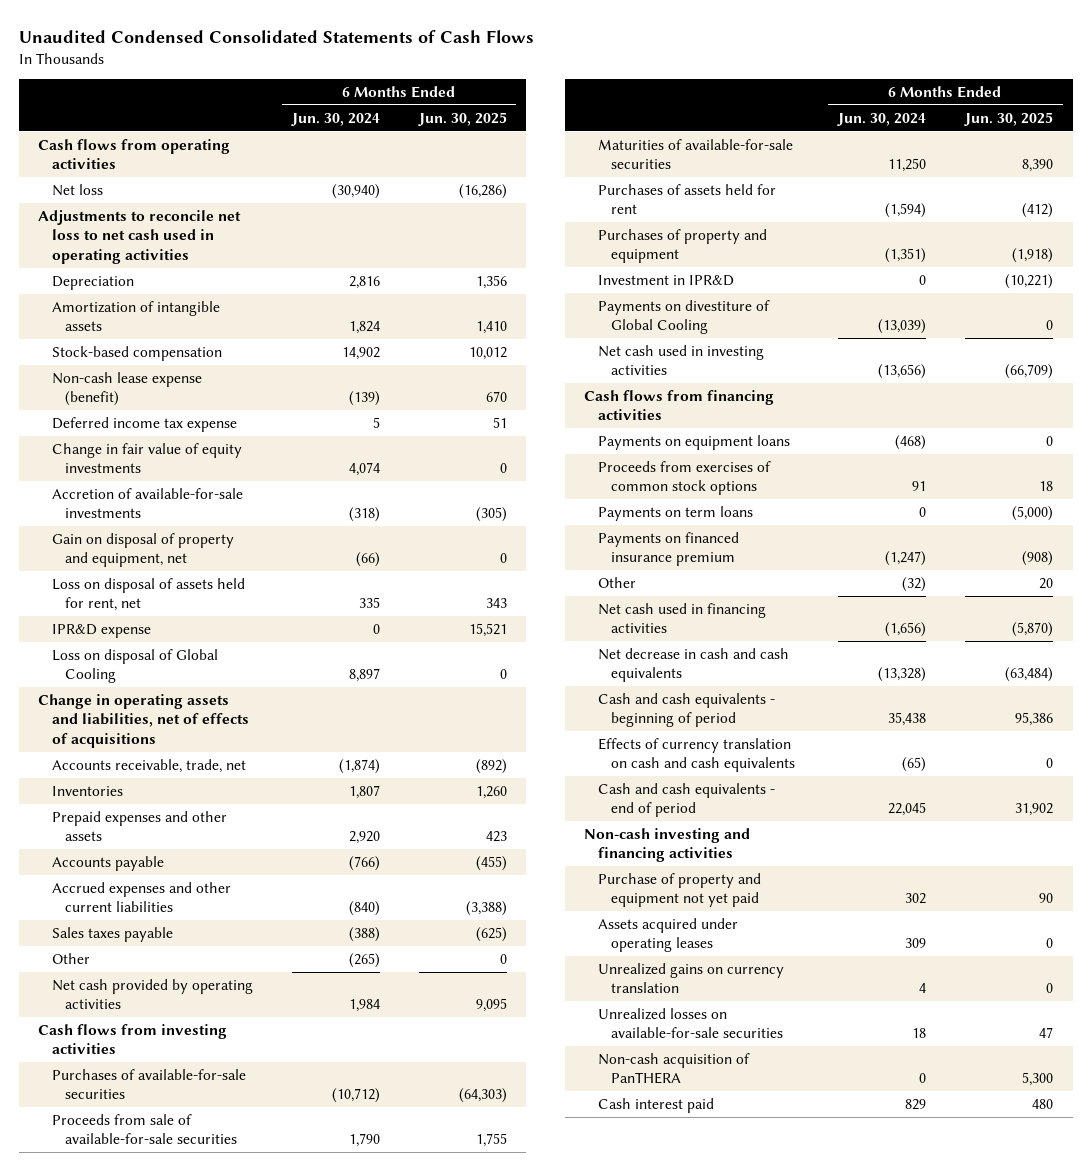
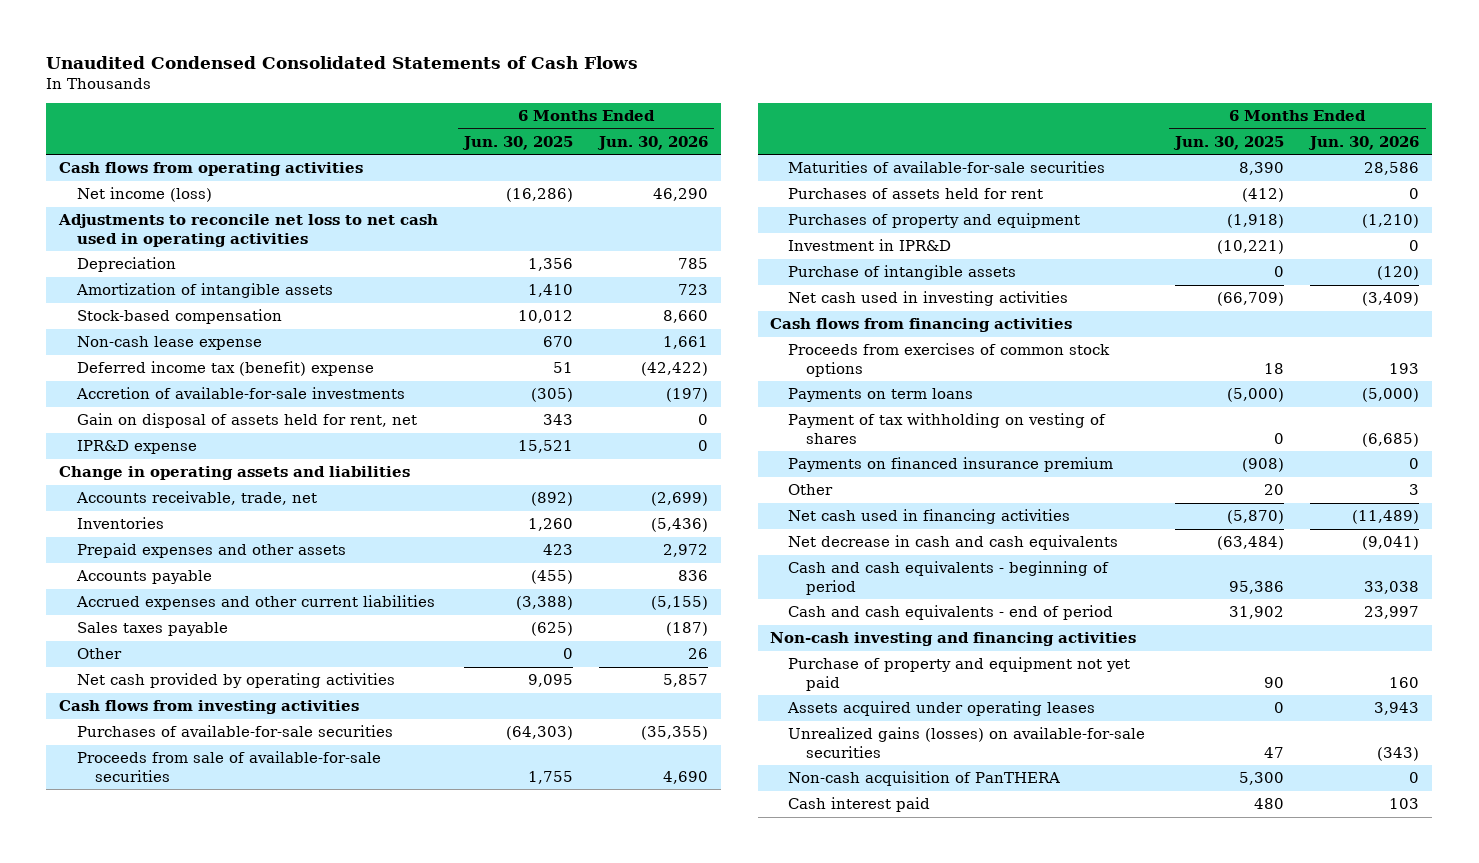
- | 6 Months Ended Jun. 30, 2024 | 6 Months Ended Jun. 30, 2025
+ | 6 Months Ended Jun. 30, 2025 | 6 Months Ended Jun. 30, 2026
- Net loss | (30,940) | (16,286)
+ Net income (loss) | (16,286) | 46,290
- Non-cash lease expense (benefit) | (139) | 670
- Deferred income tax expense | 5 | 51
- Change in fair value of equity investments | 4,074 | 0
+ Non-cash lease expense | 670 | 1,661
+ Deferred income tax (benefit) expense | 51 | (42,422)
- Gain on disposal of property and equipment, net | (66) | 0
- Loss on disposal of assets held for rent, net | 335 | 343
+ Gain on disposal of assets held for rent, net | 343 | 0
- Loss on disposal of Global Cooling | 8,897 | 0
- Change in operating assets and liabilities, net of effects of acquisitions
+ Change in operating assets and liabilities
- Payments on divestiture of Global Cooling | (13,039) | 0
+ Purchase of intangible assets | 0 | (120)
- Payments on equipment loans | (468) | 0
+ Payment of tax withholding on vesting of shares | 0 | (6,685)
- Effects of currency translation on cash and cash equivalents | (65) | 0
- Unrealized gains on currency translation | 4 | 0
- Unrealized losses on available-for-sale securities | 18 | 47
+ Unrealized gains (losses) on available-for-sale securities | 47 | (343)

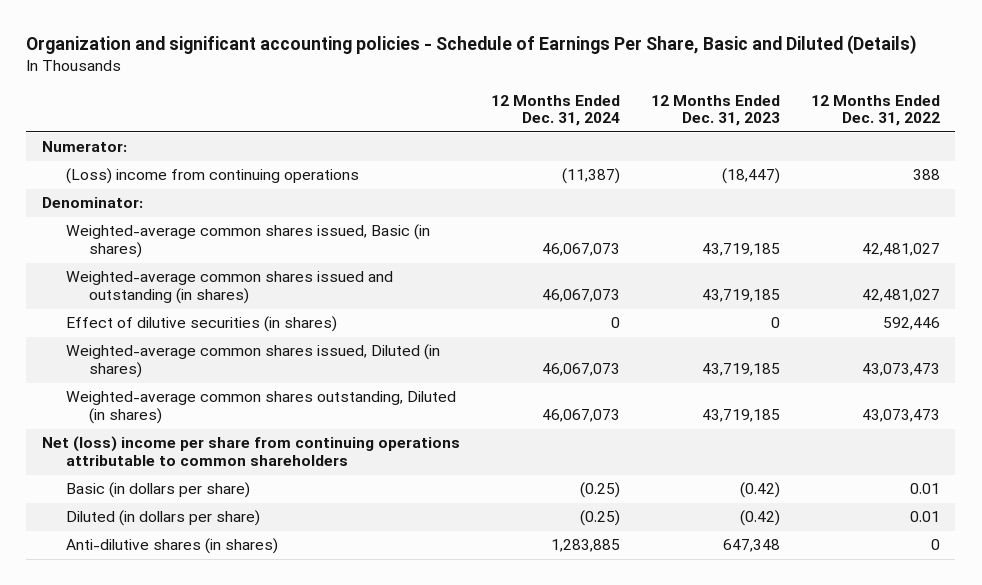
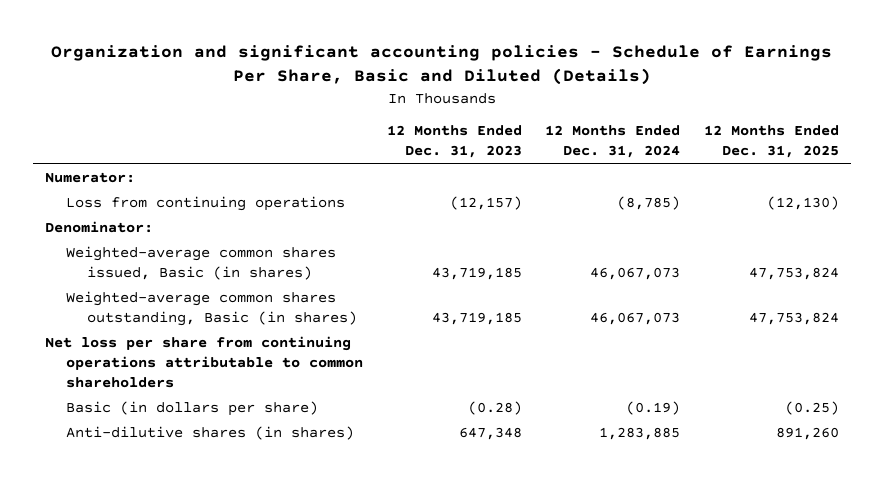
- | 12 Months Ended Dec. 31, 2024 | 12 Months Ended Dec. 31, 2023 | 12 Months Ended Dec. 31, 2022
+ | 12 Months Ended Dec. 31, 2023 | 12 Months Ended Dec. 31, 2024 | 12 Months Ended Dec. 31, 2025
- (Loss) income from continuing operations | (11,387) | (18,447) | 388
+ Loss from continuing operations | (12,157) | (8,785) | (12,130)
- Weighted-average common shares issued and outstanding (in shares) | 46,067,073 | 43,719,185 | 42,481,027
- Effect of dilutive securities (in shares) | 0 | 0 | 592,446
- Weighted-average common shares issued, Diluted (in shares) | 46,067,073 | 43,719,185 | 43,073,473
- Weighted-average common shares outstanding, Diluted (in shares) | 46,067,073 | 43,719,185 | 43,073,473
- Net (loss) income per share from continuing operations attributable to common shareholders
- Basic (in dollars per share) | (0.25) | (0.42) | 0.01
- Diluted (in dollars per share) | (0.25) | (0.42) | 0.01
+ Weighted-average common shares outstanding, Basic (in shares) | 43,719,185 | 46,067,073 | 47,753,824
+ Net loss per share from continuing operations attributable to common shareholders
+ Basic (in dollars per share) | (0.28) | (0.19) | (0.25)

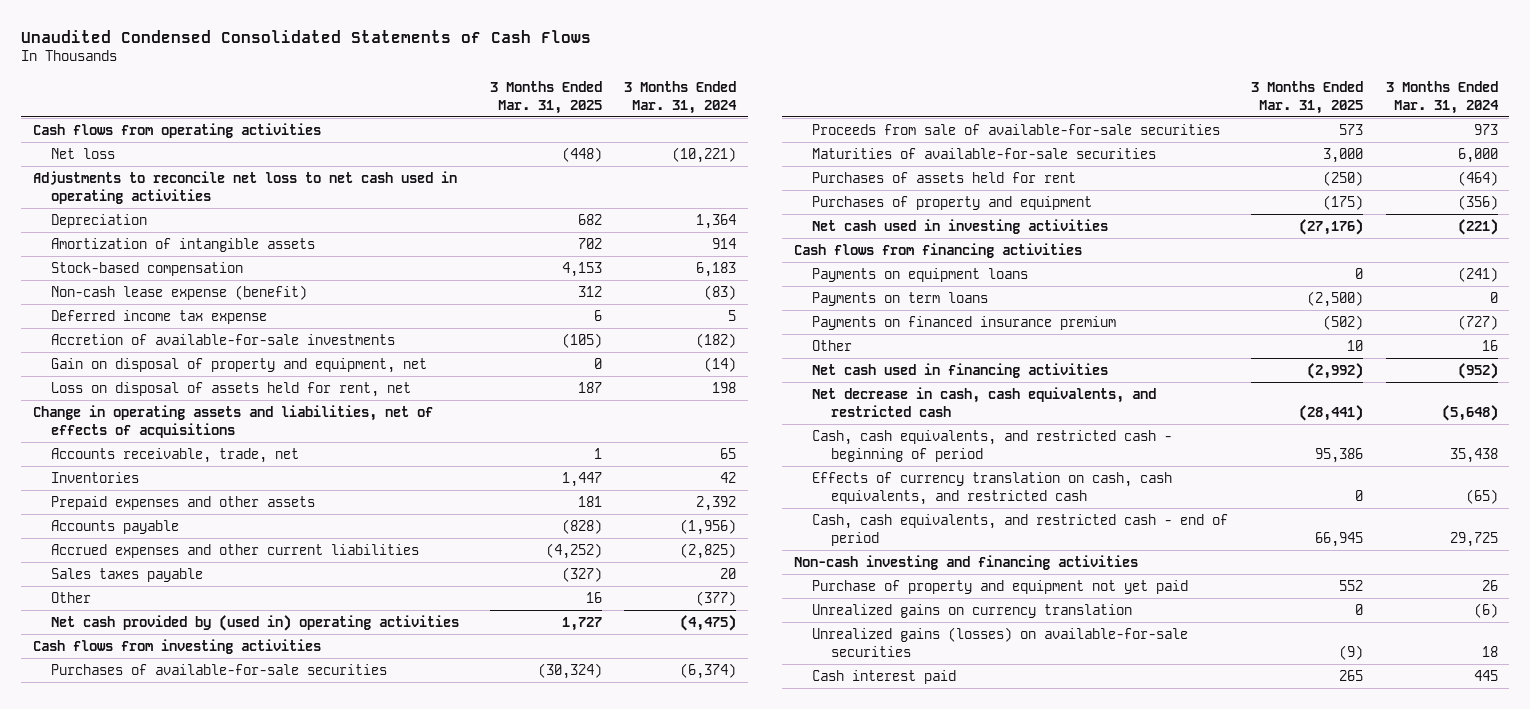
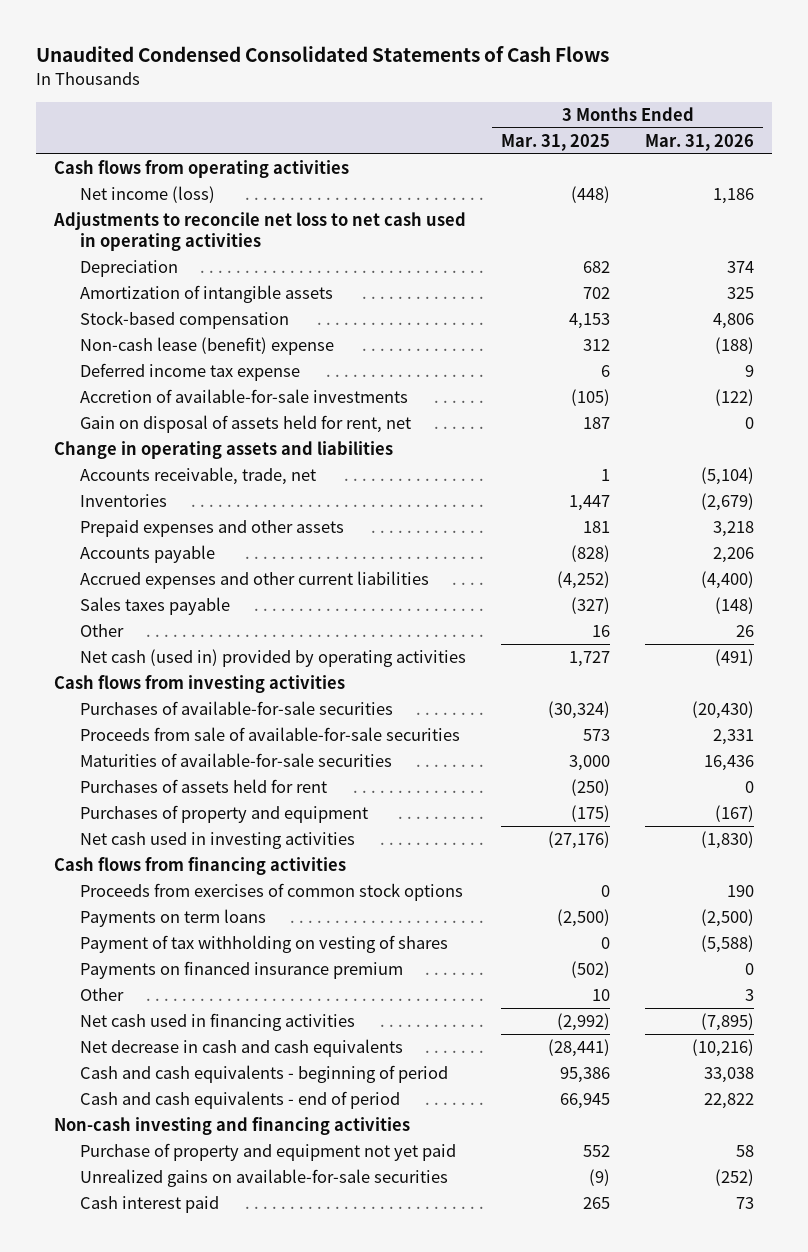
- | 3 Months Ended Mar. 31, 2025 | 3 Months Ended Mar. 31, 2024
+ | 3 Months Ended Mar. 31, 2025 | 3 Months Ended Mar. 31, 2026
- Net loss | (448) | (10,221)
+ Net income (loss) | (448) | 1,186
- Non-cash lease expense (benefit) | 312 | (83)
+ Non-cash lease (benefit) expense | 312 | (188)
- Gain on disposal of property and equipment, net | 0 | (14)
- Loss on disposal of assets held for rent, net | 187 | 198
- Change in operating assets and liabilities, net of effects of acquisitions
+ Gain on disposal of assets held for rent, net | 187 | 0
+ Change in operating assets and liabilities
- Net cash provided by (used in) operating activities | 1,727 | (4,475)
+ Net cash (used in) provided by operating activities | 1,727 | (491)
- Payments on equipment loans | 0 | (241)
+ Proceeds from exercises of common stock options | 0 | 190
+ Payment of tax withholding on vesting of shares | 0 | (5,588)
- Net decrease in cash, cash equivalents, and restricted cash | (28,441) | (5,648)
- Cash, cash equivalents, and restricted cash - beginning of period | 95,386 | 35,438
- Effects of currency translation on cash, cash equivalents, and restricted cash | 0 | (65)
- Cash, cash equivalents, and restricted cash - end of period | 66,945 | 29,725
+ Net decrease in cash and cash equivalents | (28,441) | (10,216)
+ Cash and cash equivalents - beginning of period | 95,386 | 33,038
+ Cash and cash equivalents - end of period | 66,945 | 22,822
- Unrealized gains on currency translation | 0 | (6)
- Unrealized gains (losses) on available-for-sale securities | (9) | 18
+ Unrealized gains on available-for-sale securities | (9) | (252)

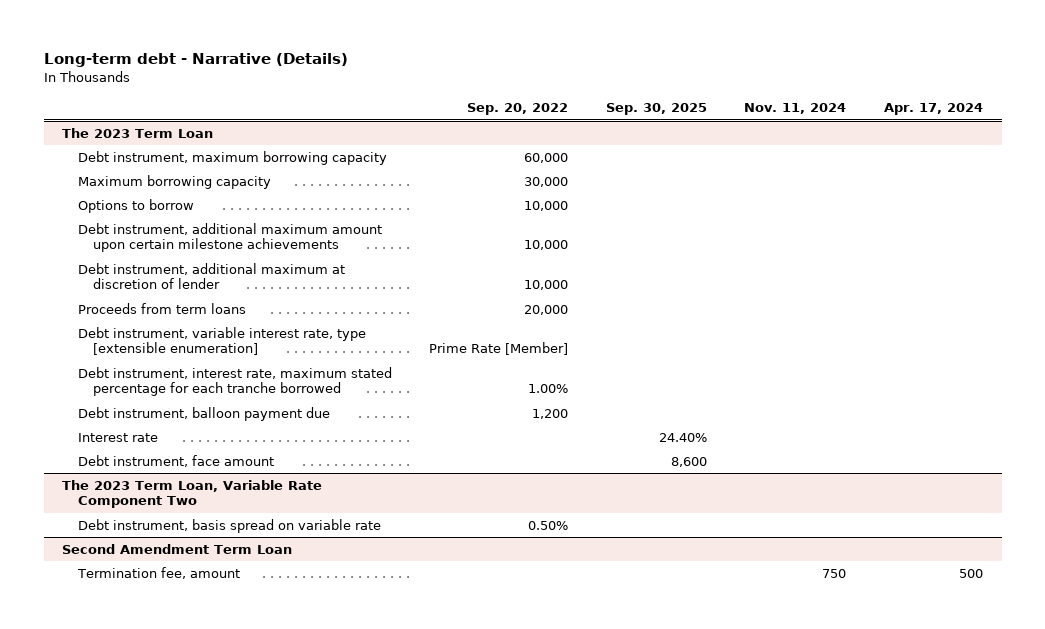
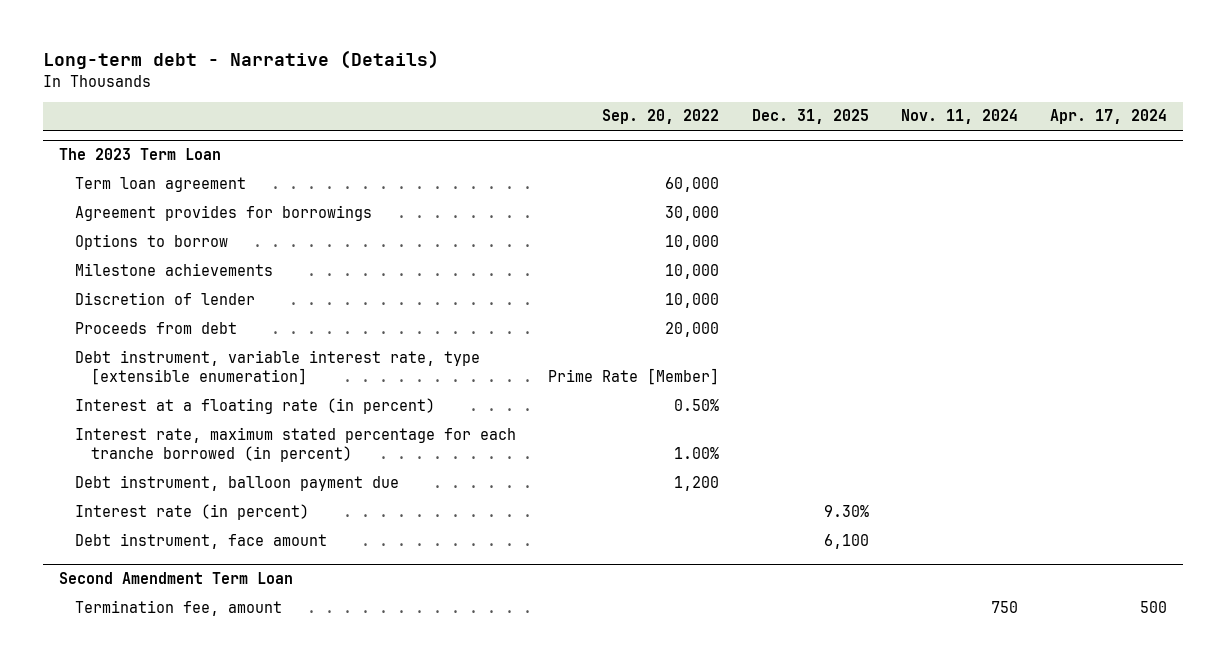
- | Sep. 20, 2022 | Sep. 30, 2025 | Nov. 11, 2024 | Apr. 17, 2024
+ | Sep. 20, 2022 | Dec. 31, 2025 | Nov. 11, 2024 | Apr. 17, 2024
@ The 2023 Term Loan
- Debt instrument, maximum borrowing capacity | 60,000 | | |
- Maximum borrowing capacity | 30,000 | | |
+ Term loan agreement | 60,000 | | |
+ Agreement provides for borrowings | 30,000 | | |
- Debt instrument, additional maximum amount upon certain milestone achievements | 10,000 | | |
- Debt instrument, additional maximum at discretion of lender | 10,000 | | |
- Proceeds from term loans | 20,000 | | |
+ Milestone achievements | 10,000 | | |
+ Discretion of lender | 10,000 | | |
+ Proceeds from debt | 20,000 | | |
- Debt instrument, interest rate, maximum stated percentage for each tranche borrowed | 1.00% | | |
+ Interest at a floating rate (in percent) | 0.50% | | |
+ Interest rate, maximum stated percentage for each tranche borrowed (in percent) | 1.00% | | |
- Interest rate | | 24.40% | |
+ Interest rate (in percent) | | 9.30% | |
- The 2023 Term Loan, Variable Rate Component Two
- Debt instrument, basis spread on variable rate | 0.50% | | |

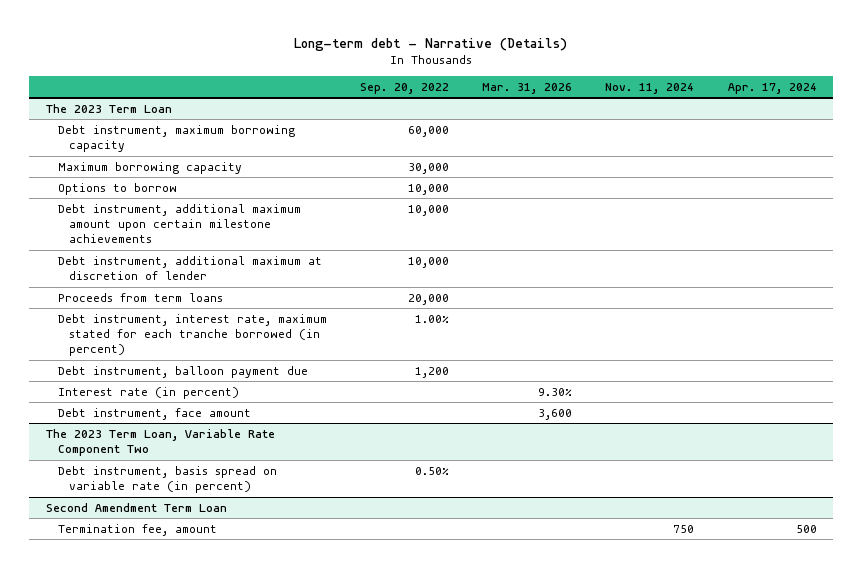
- | Sep. 20, 2022 | Dec. 31, 2025 | Nov. 11, 2024 | Apr. 17, 2024
+ | Sep. 20, 2022 | Mar. 31, 2026 | Nov. 11, 2024 | Apr. 17, 2024
@ The 2023 Term Loan
- Term loan agreement | 60,000 | | |
- Agreement provides for borrowings | 30,000 | | |
+ Debt instrument, maximum borrowing capacity | 60,000 | | |
+ Maximum borrowing capacity | 30,000 | | |
- Milestone achievements | 10,000 | | |
- Discretion of lender | 10,000 | | |
- Proceeds from debt | 20,000 | | |
- Debt instrument, variable interest rate, type [extensible enumeration] | Prime Rate [Member] | | |
- Interest at a floating rate (in percent) | 0.50% | | |
- Interest rate, maximum stated percentage for each tranche borrowed (in percent) | 1.00% | | |
+ Debt instrument, additional maximum amount upon certain milestone achievements | 10,000 | | |
+ Debt instrument, additional maximum at discretion of lender | 10,000 | | |
+ Proceeds from term loans | 20,000 | | |
+ Debt instrument, interest rate, maximum stated for each tranche borrowed (in percent) | 1.00% | | |
+ The 2023 Term Loan, Variable Rate Component Two
+ Debt instrument, basis spread on variable rate (in percent) | 0.50% | | |

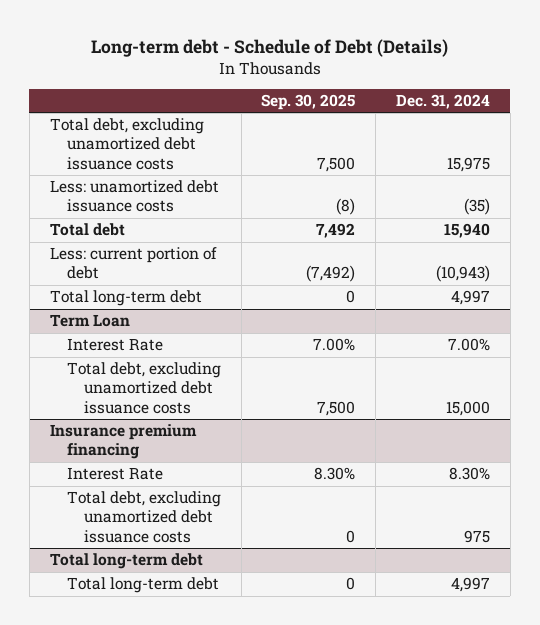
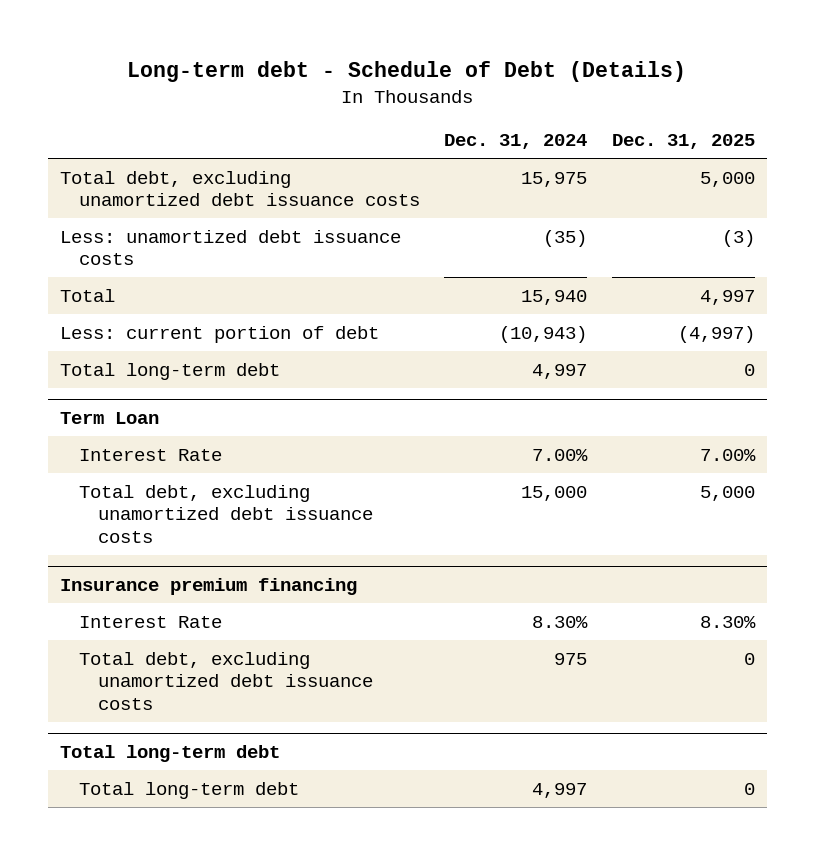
- | Sep. 30, 2025 | Dec. 31, 2024
+ | Dec. 31, 2024 | Dec. 31, 2025
- Total debt | 7,492 | 15,940
+ Total | 15,940 | 4,997

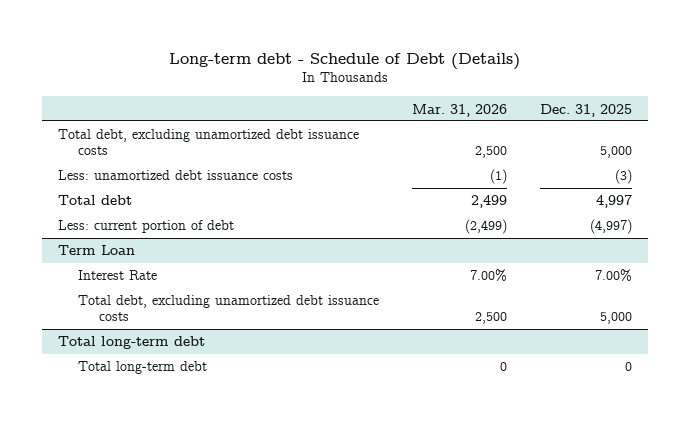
- | Dec. 31, 2024 | Dec. 31, 2025
+ | Mar. 31, 2026 | Dec. 31, 2025
- Total | 15,940 | 4,997
+ Total debt | 2,499 | 4,997
- Total long-term debt | 4,997 | 0
- Insurance premium financing
- Interest Rate | 8.30% | 8.30%
- Total debt, excluding unamortized debt issuance costs | 975 | 0

